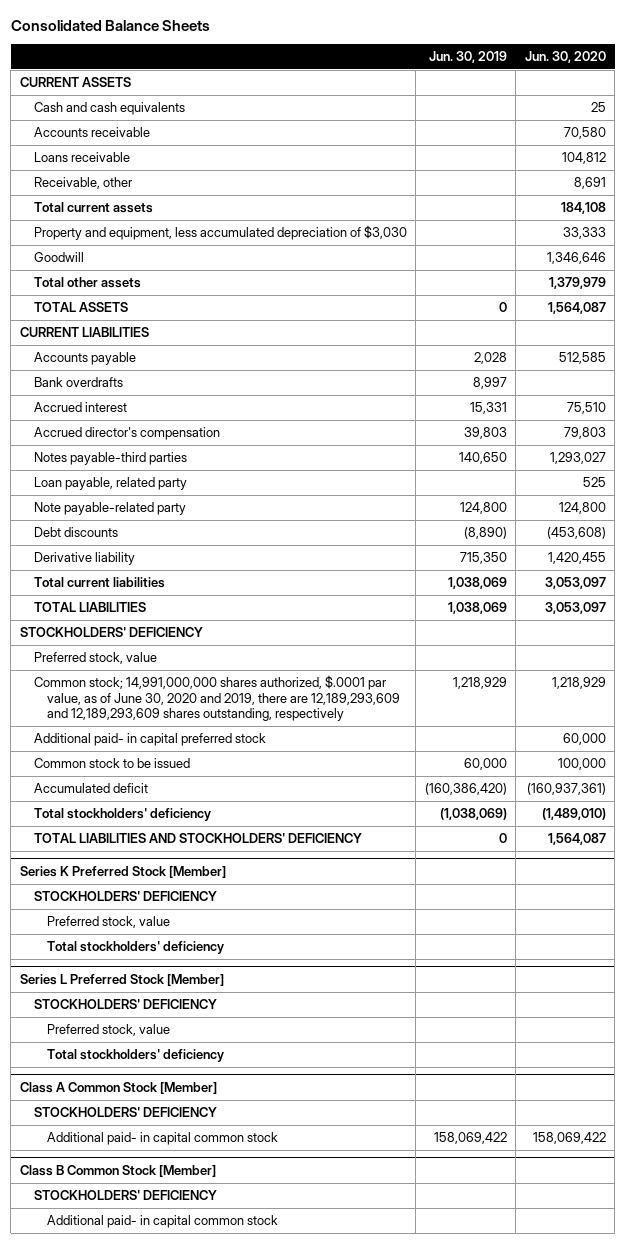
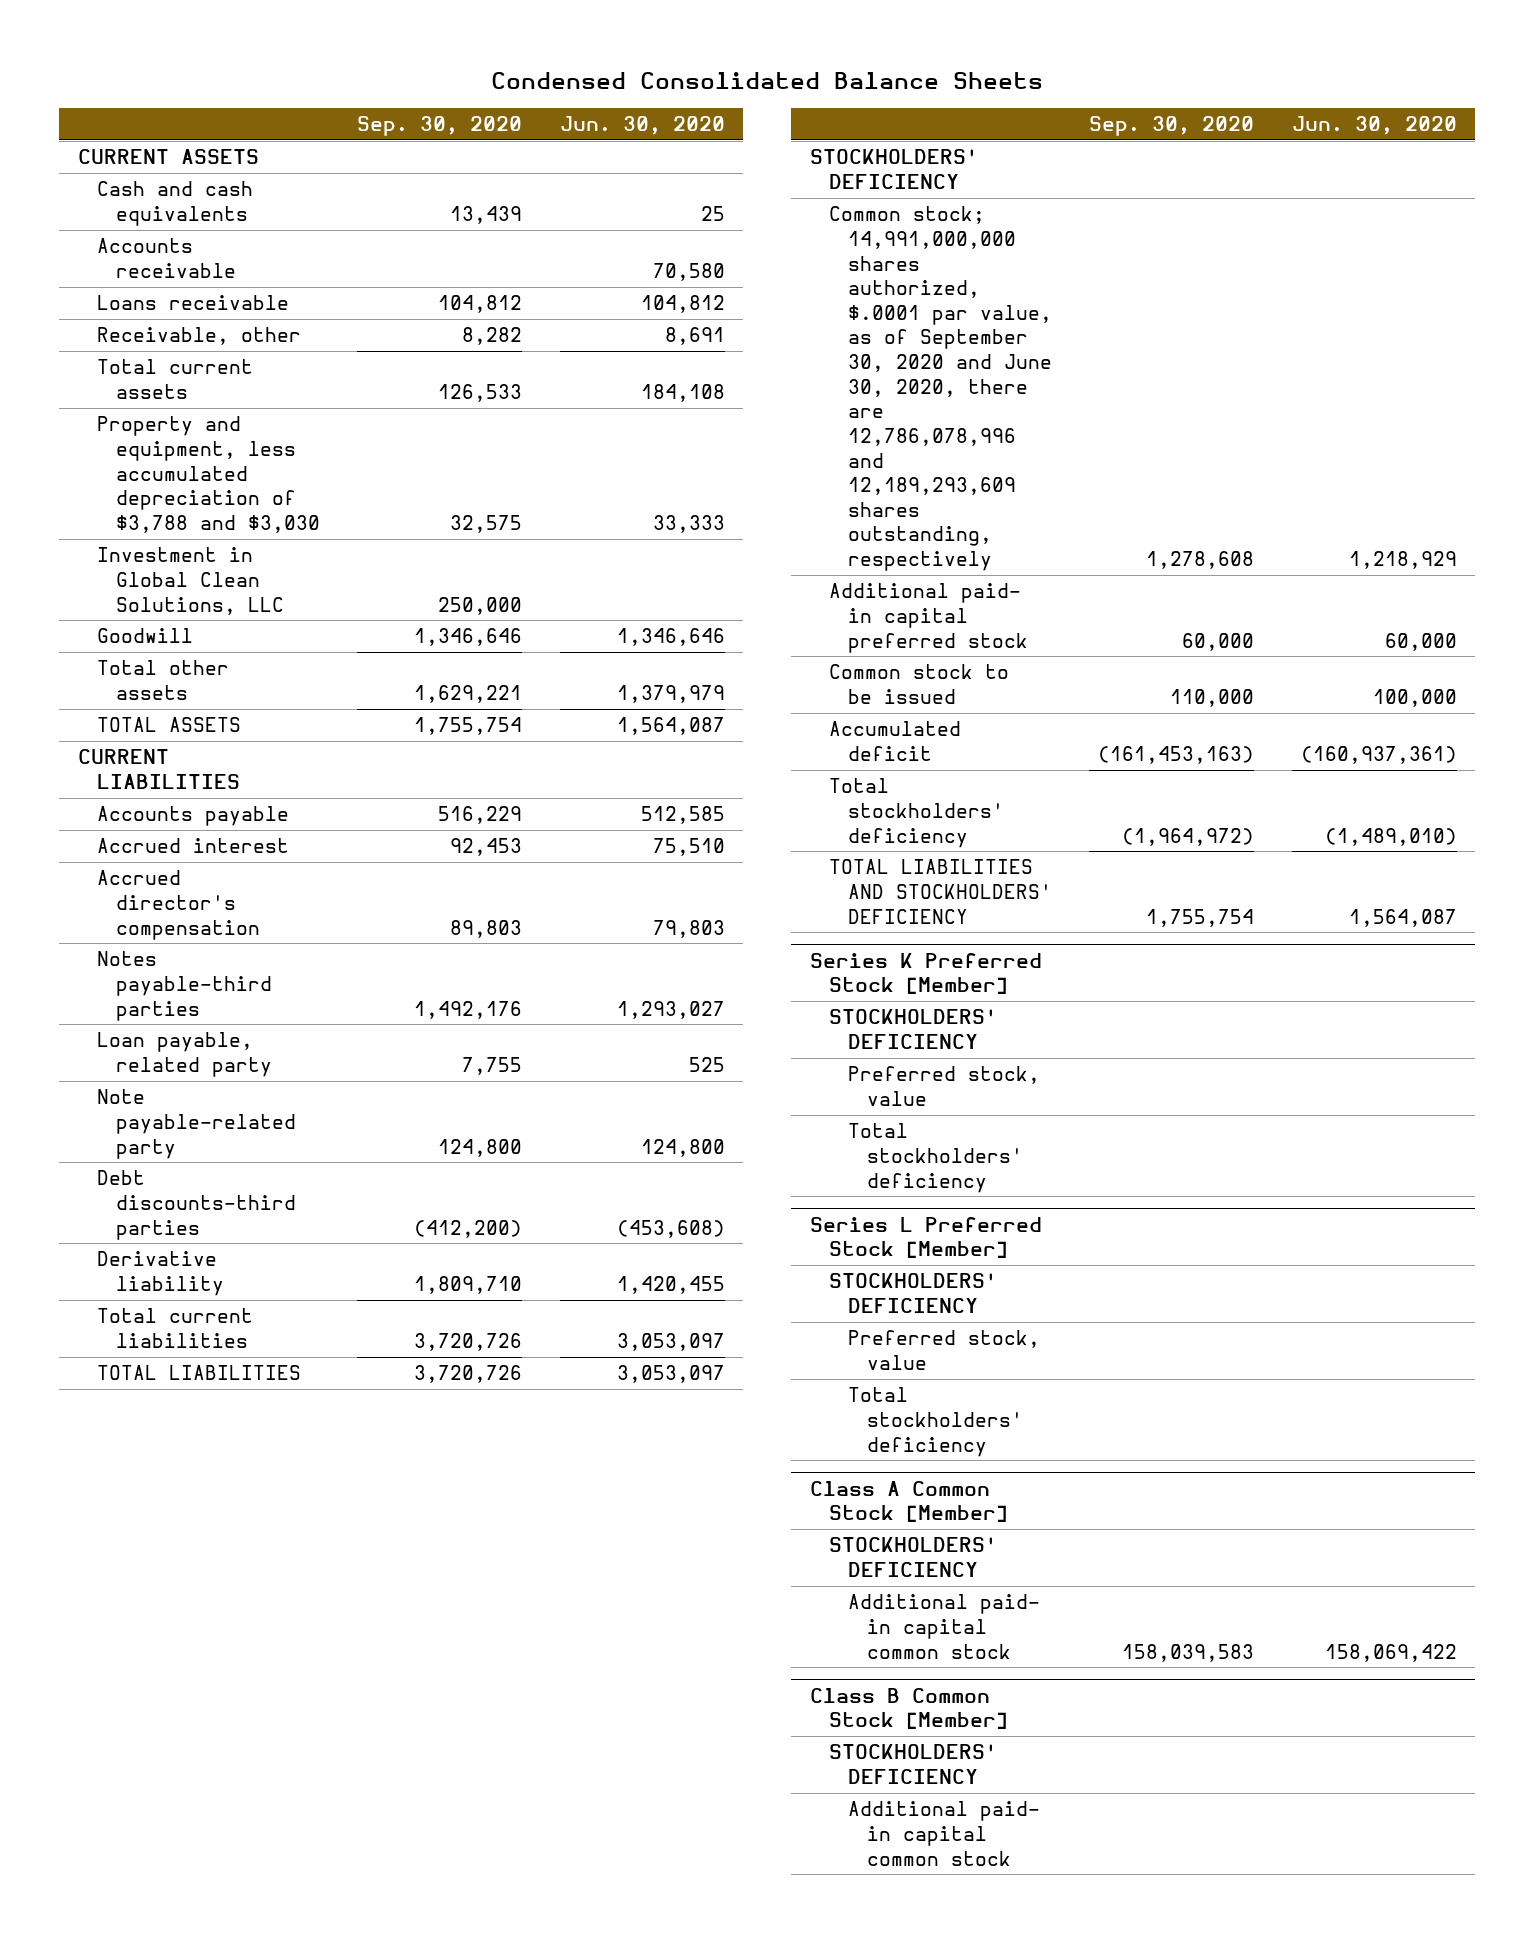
- Consolidated Balance Sheets
+ Condensed Consolidated Balance Sheets
- | Jun. 30, 2019 | Jun. 30, 2020
+ | Sep. 30, 2020 | Jun. 30, 2020
- Property and equipment, less accumulated depreciation of $3,030 | | 33,333
+ Property and equipment, less accumulated depreciation of $3,788 and $3,030 | 32,575 | 33,333
+ Investment in Global Clean Solutions, LLC | 250,000 |
- Bank overdrafts | 8,997 |
- Debt discounts | (8,890) | (453,608)
+ Debt discounts-third parties | (412,200) | (453,608)
- Preferred stock, value
- Common stock; 14,991,000,000 shares authorized, $.0001 par value, as of June 30, 2020 and 2019, there are 12,189,293,609 and 12,189,293,609 shares outstanding, respectively | 1,218,929 | 1,218,929
+ Common stock; 14,991,000,000 shares authorized, $.0001 par value, as of September 30, 2020 and June 30, 2020, there are 12,786,078,996 and 12,189,293,609 shares outstanding, respectively | 1,278,608 | 1,218,929

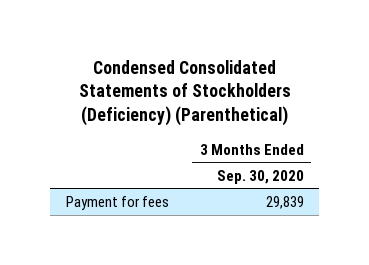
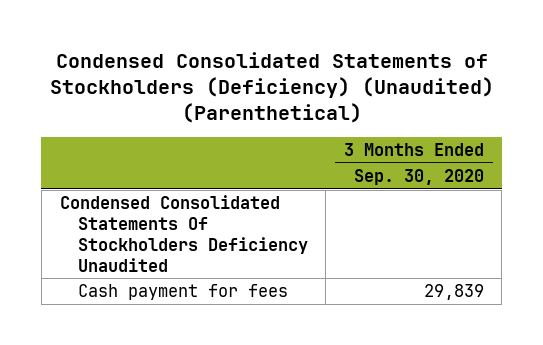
- Condensed Consolidated Statements of Stockholders (Deficiency) (Parenthetical)
+ Condensed Consolidated Statements of Stockholders (Deficiency) (Unaudited) (Parenthetical)
- Payment for fees | 29,839
+ Condensed Consolidated Statements Of Stockholders Deficiency Unaudited
+ Cash payment for fees | 29,839

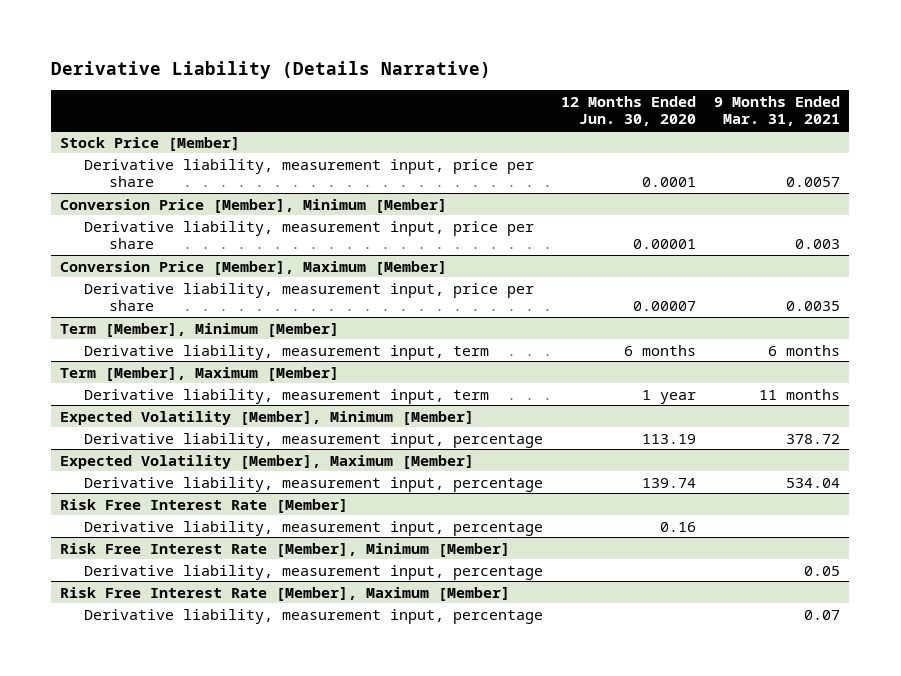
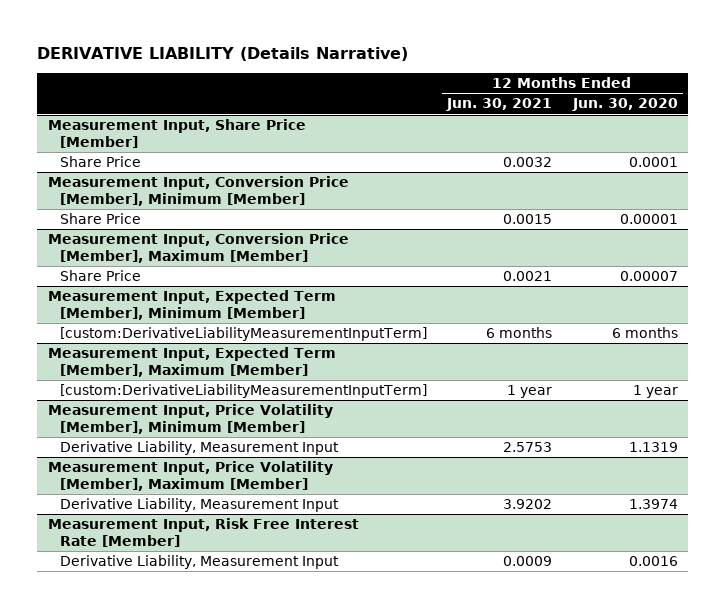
- Derivative Liability (Details Narrative)
+ DERIVATIVE LIABILITY (Details Narrative)
- | 12 Months Ended Jun. 30, 2020 | 9 Months Ended Mar. 31, 2021
+ | 12 Months Ended Jun. 30, 2021 | 12 Months Ended Jun. 30, 2020
- Stock Price [Member]
- Derivative liability, measurement input, price per share | 0.0001 | 0.0057
- Conversion Price [Member], Minimum [Member]
- Derivative liability, measurement input, price per share | 0.00001 | 0.003
- Conversion Price [Member], Maximum [Member]
- Derivative liability, measurement input, price per share | 0.00007 | 0.0035
- Term [Member], Minimum [Member]
- Derivative liability, measurement input, term | 6 months | 6 months
- Term [Member], Maximum [Member]
- Derivative liability, measurement input, term | 1 year | 11 months
- Expected Volatility [Member], Minimum [Member]
- Derivative liability, measurement input, percentage | 113.19 | 378.72
- Expected Volatility [Member], Maximum [Member]
- Derivative liability, measurement input, percentage | 139.74 | 534.04
- Risk Free Interest Rate [Member]
- Derivative liability, measurement input, percentage | 0.16 |
- Risk Free Interest Rate [Member], Minimum [Member]
- Derivative liability, measurement input, percentage | | 0.05
- Risk Free Interest Rate [Member], Maximum [Member]
- Derivative liability, measurement input, percentage | | 0.07
+ Measurement Input, Share Price [Member]
+ Share Price | 0.0032 | 0.0001
+ Measurement Input, Conversion Price [Member], Minimum [Member]
+ Share Price | 0.0015 | 0.00001
+ Measurement Input, Conversion Price [Member], Maximum [Member]
+ Share Price | 0.0021 | 0.00007
+ Measurement Input, Expected Term [Member], Minimum [Member]
+ [custom:DerivativeLiabilityMeasurementInputTerm] | 6 months | 6 months
+ Measurement Input, Expected Term [Member], Maximum [Member]
+ [custom:DerivativeLiabilityMeasurementInputTerm] | 1 year | 1 year
+ Measurement Input, Price Volatility [Member], Minimum [Member]
+ Derivative Liability, Measurement Input | 2.5753 | 1.1319
+ Measurement Input, Price Volatility [Member], Maximum [Member]
+ Derivative Liability, Measurement Input | 3.9202 | 1.3974
+ Measurement Input, Risk Free Interest Rate [Member]
+ Derivative Liability, Measurement Input | 0.0009 | 0.0016

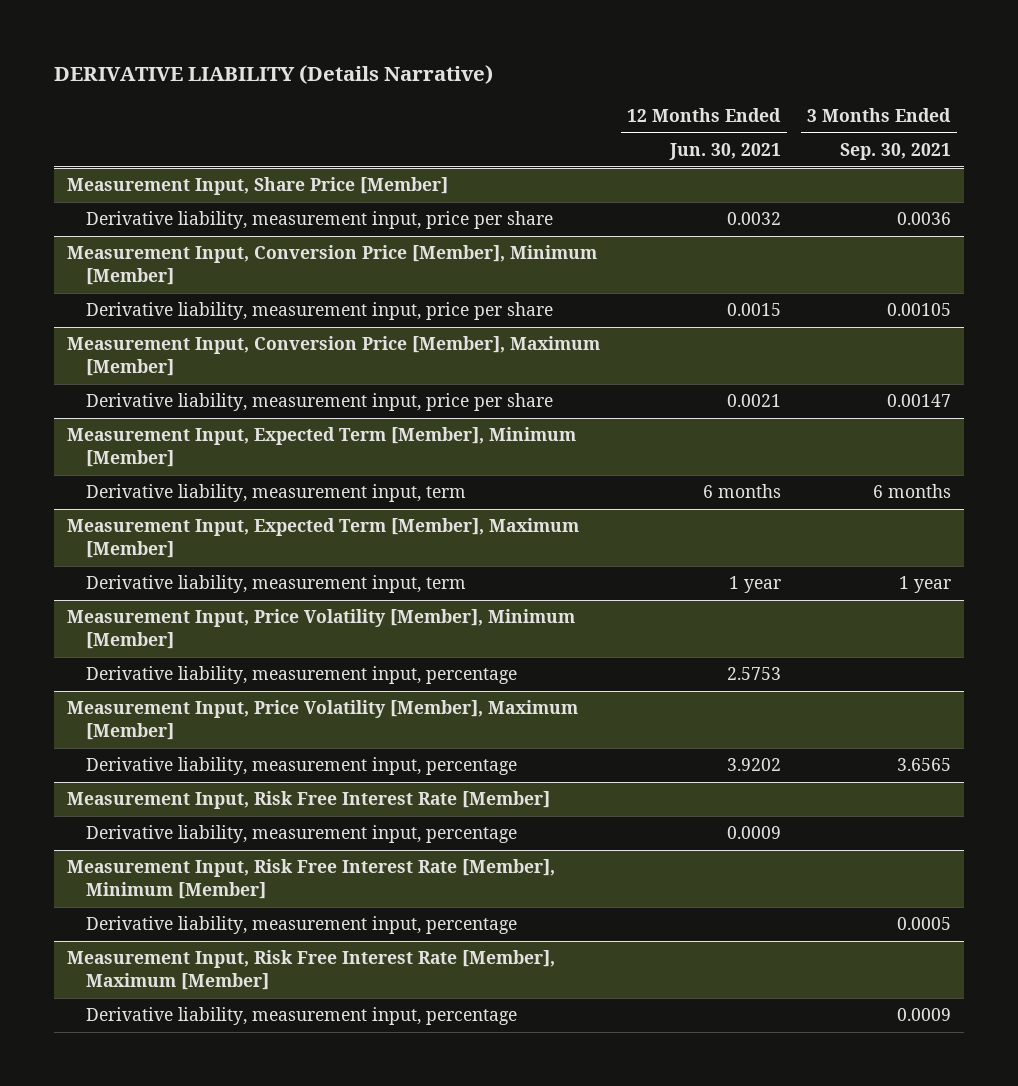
- | 12 Months Ended Jun. 30, 2021 | 12 Months Ended Jun. 30, 2020
+ | 12 Months Ended Jun. 30, 2021 | 3 Months Ended Sep. 30, 2021
@ Measurement Input, Share Price [Member]
- Share Price | 0.0032 | 0.0001
+ Derivative liability, measurement input, price per share | 0.0032 | 0.0036
@ Measurement Input, Conversion Price [Member], Minimum [Member]
- Share Price | 0.0015 | 0.00001
+ Derivative liability, measurement input, price per share | 0.0015 | 0.00105
@ Measurement Input, Conversion Price [Member], Maximum [Member]
- Share Price | 0.0021 | 0.00007
+ Derivative liability, measurement input, price per share | 0.0021 | 0.00147
@ Measurement Input, Expected Term [Member], Minimum [Member]
- [custom:DerivativeLiabilityMeasurementInputTerm] | 6 months | 6 months
+ Derivative liability, measurement input, term | 6 months | 6 months
@ Measurement Input, Expected Term [Member], Maximum [Member]
- [custom:DerivativeLiabilityMeasurementInputTerm] | 1 year | 1 year
+ Derivative liability, measurement input, term | 1 year | 1 year
@ Measurement Input, Price Volatility [Member], Minimum [Member]
- Derivative Liability, Measurement Input | 2.5753 | 1.1319
+ Derivative liability, measurement input, percentage | 2.5753 |
@ Measurement Input, Price Volatility [Member], Maximum [Member]
- Derivative Liability, Measurement Input | 3.9202 | 1.3974
+ Derivative liability, measurement input, percentage | 3.9202 | 3.6565
@ Measurement Input, Risk Free Interest Rate [Member]
- Derivative Liability, Measurement Input | 0.0009 | 0.0016
+ Derivative liability, measurement input, percentage | 0.0009 |
+ Measurement Input, Risk Free Interest Rate [Member], Minimum [Member]
+ Derivative liability, measurement input, percentage | | 0.0005
+ Measurement Input, Risk Free Interest Rate [Member], Maximum [Member]
+ Derivative liability, measurement input, percentage | | 0.0009

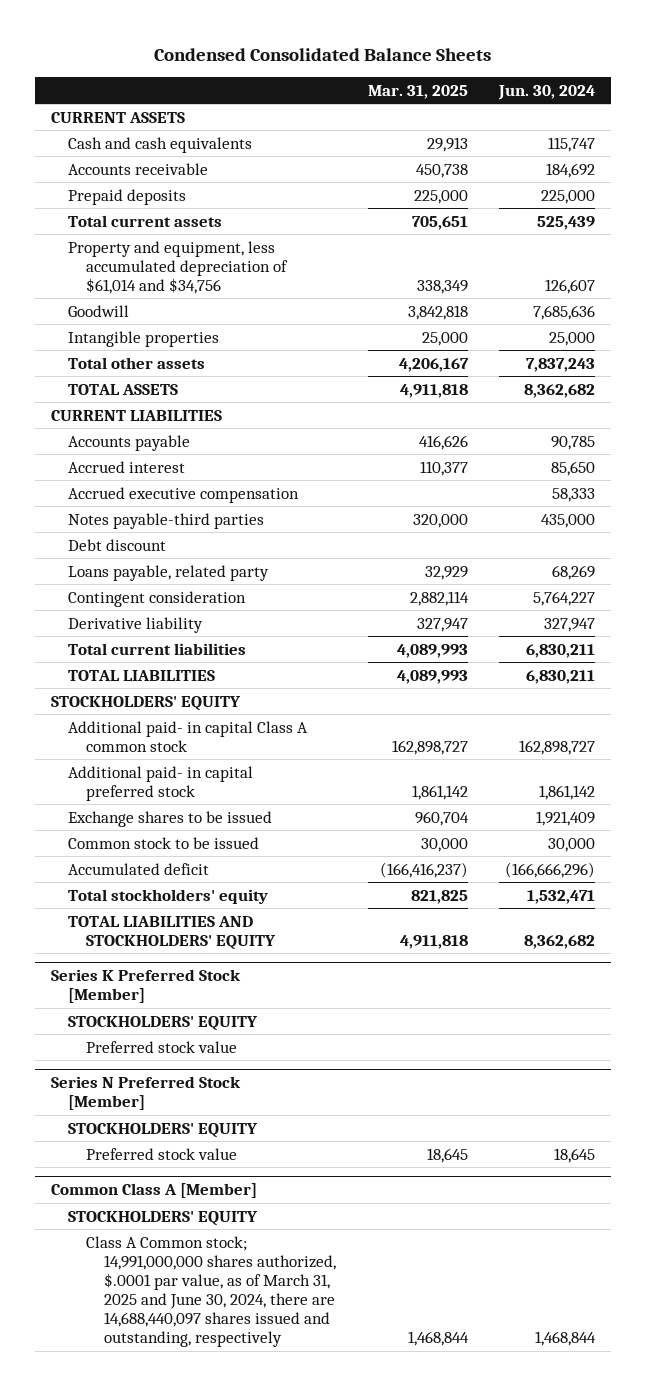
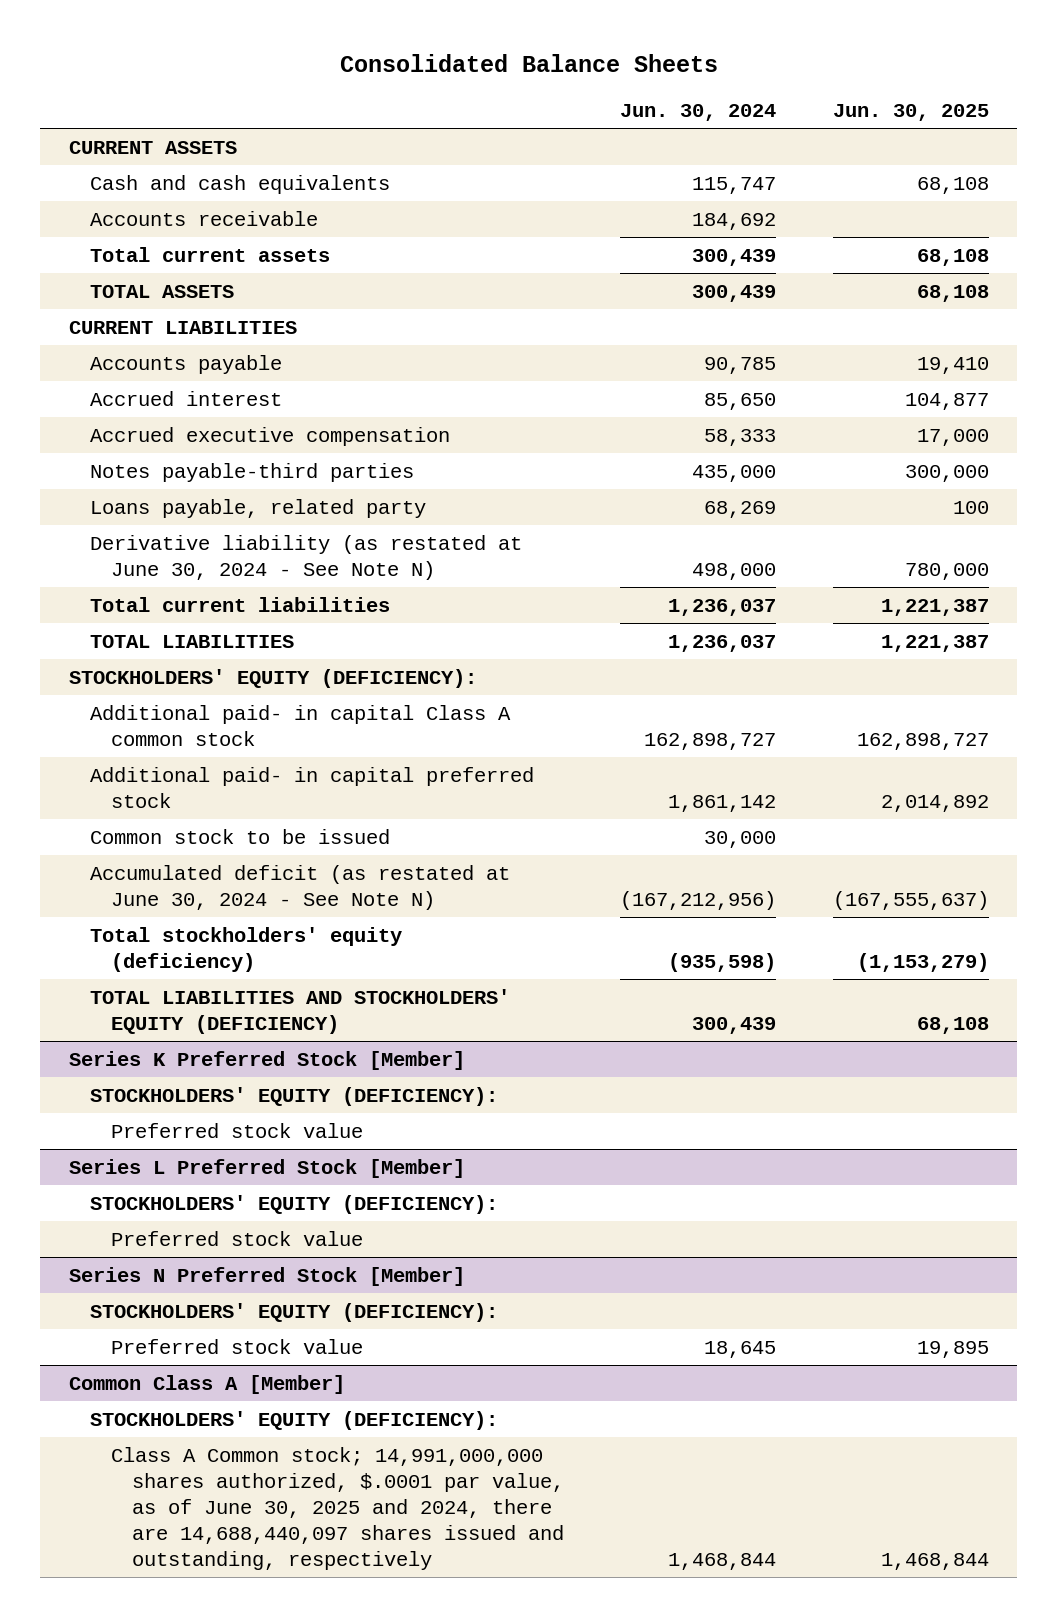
- Condensed Consolidated Balance Sheets
+ Consolidated Balance Sheets
- | Mar. 31, 2025 | Jun. 30, 2024
+ | Jun. 30, 2024 | Jun. 30, 2025
- Prepaid deposits | 225,000 | 225,000
- Total current assets | 705,651 | 525,439
- Property and equipment, less accumulated depreciation of $61,014 and $34,756 | 338,349 | 126,607
- Goodwill | 3,842,818 | 7,685,636
- Intangible properties | 25,000 | 25,000
- Total other assets | 4,206,167 | 7,837,243
- TOTAL ASSETS | 4,911,818 | 8,362,682
+ Total current assets | 300,439 | 68,108
+ TOTAL ASSETS | 300,439 | 68,108
- Debt discount
- Contingent consideration | 2,882,114 | 5,764,227
- Derivative liability | 327,947 | 327,947
- Total current liabilities | 4,089,993 | 6,830,211
- TOTAL LIABILITIES | 4,089,993 | 6,830,211
- STOCKHOLDERS' EQUITY
+ Derivative liability (as restated at June 30, 2024 - See Note N) | 498,000 | 780,000
+ Total current liabilities | 1,236,037 | 1,221,387
+ TOTAL LIABILITIES | 1,236,037 | 1,221,387
+ STOCKHOLDERS' EQUITY (DEFICIENCY):
- Exchange shares to be issued | 960,704 | 1,921,409
- Accumulated deficit | (166,416,237) | (166,666,296)
- Total stockholders' equity | 821,825 | 1,532,471
- TOTAL LIABILITIES AND STOCKHOLDERS' EQUITY | 4,911,818 | 8,362,682
+ Accumulated deficit (as restated at June 30, 2024 - See Note N) | (167,212,956) | (167,555,637)
+ Total stockholders' equity (deficiency) | (935,598) | (1,153,279)
+ TOTAL LIABILITIES AND STOCKHOLDERS' EQUITY (DEFICIENCY) | 300,439 | 68,108
@ Series K Preferred Stock [Member]
- STOCKHOLDERS' EQUITY
+ STOCKHOLDERS' EQUITY (DEFICIENCY):
+ Series L Preferred Stock [Member]
+ STOCKHOLDERS' EQUITY (DEFICIENCY):
+ Preferred stock value
@ Series N Preferred Stock [Member]
- STOCKHOLDERS' EQUITY
+ STOCKHOLDERS' EQUITY (DEFICIENCY):
@ Common Class A [Member]
- STOCKHOLDERS' EQUITY
- Class A Common stock; 14,991,000,000 shares authorized, $.0001 par value, as of March 31, 2025 and June 30, 2024, there are 14,688,440,097 shares issued and outstanding, respectively | 1,468,844 | 1,468,844
+ STOCKHOLDERS' EQUITY (DEFICIENCY):
+ Class A Common stock; 14,991,000,000 shares authorized, $.0001 par value, as of June 30, 2025 and 2024, there are 14,688,440,097 shares issued and outstanding, respectively | 1,468,844 | 1,468,844

